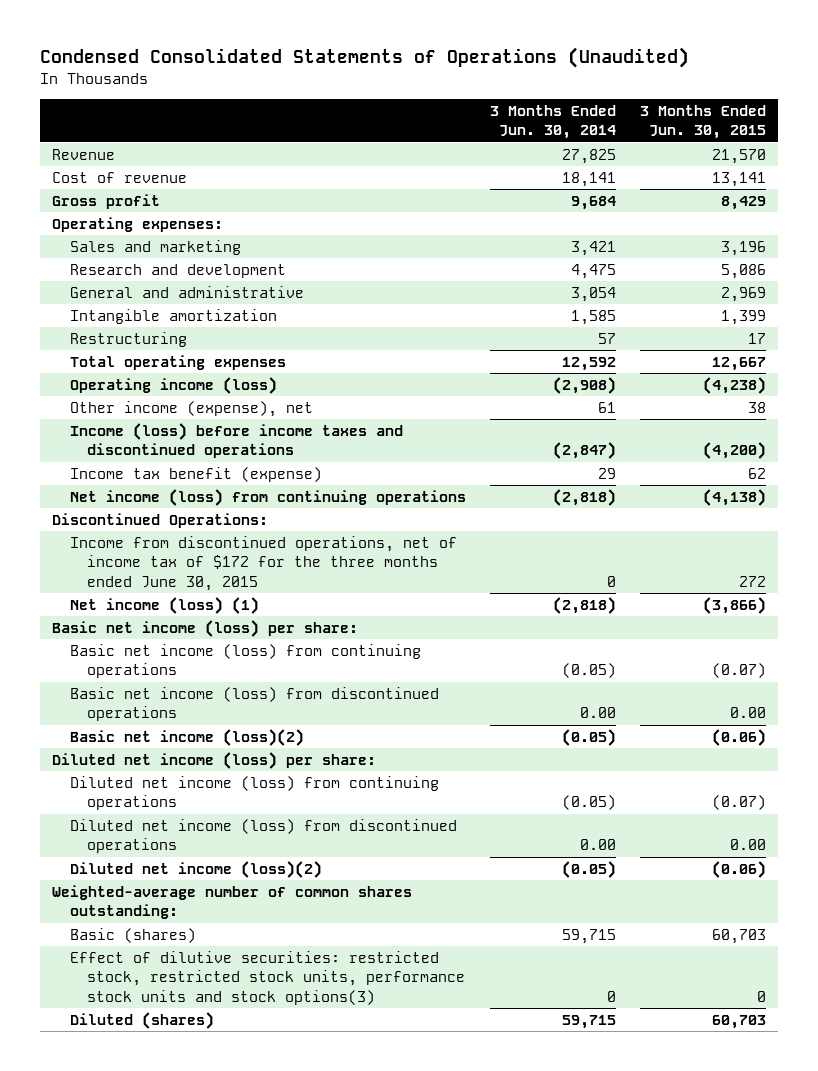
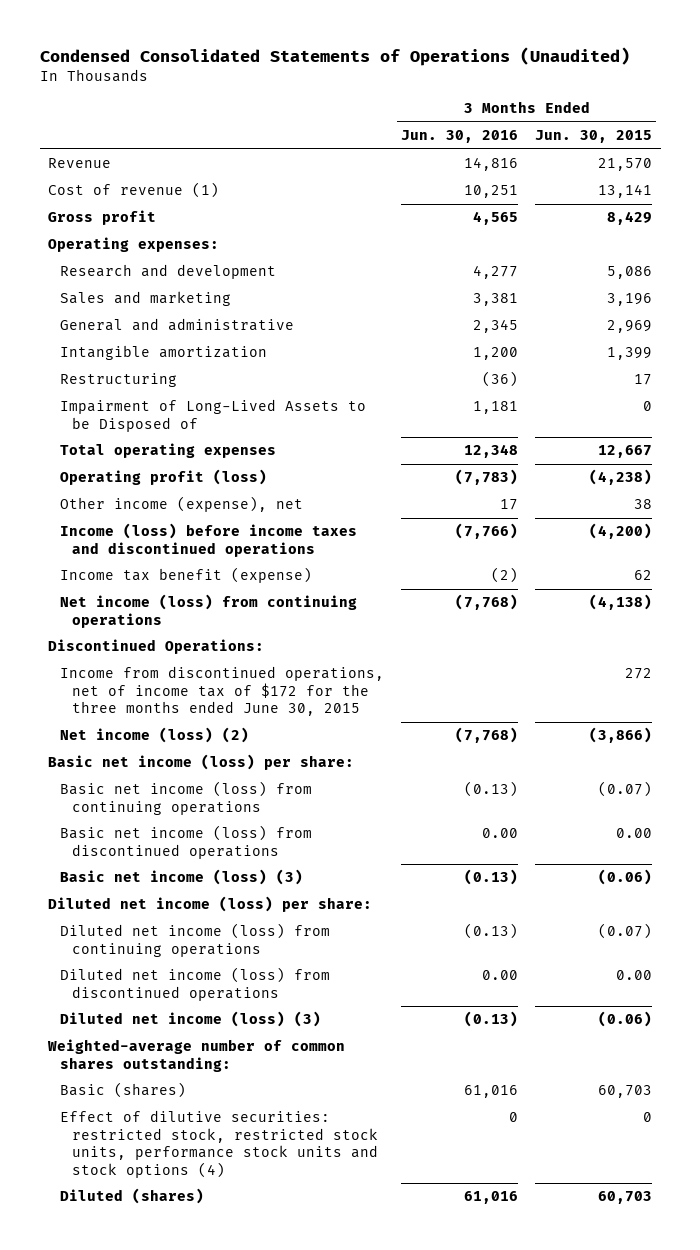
- | 3 Months Ended Jun. 30, 2014 | 3 Months Ended Jun. 30, 2015
+ | 3 Months Ended Jun. 30, 2016 | 3 Months Ended Jun. 30, 2015
- Cost of revenue | 18,141 | 13,141
+ Cost of revenue (1) | 10,251 | 13,141
moved down: Sales and marketing | 3,381 | 3,196
+ Impairment of Long-Lived Assets to be Disposed of | 1,181 | 0
- Operating income (loss) | (2,908) | (4,238)
+ Operating profit (loss) | (7,783) | (4,238)
- Net income (loss) (1) | (2,818) | (3,866)
+ Net income (loss) (2) | (7,768) | (3,866)
- Basic net income (loss)(2) | (0.05) | (0.06)
+ Basic net income (loss) (3) | (0.13) | (0.06)
- Diluted net income (loss)(2) | (0.05) | (0.06)
+ Diluted net income (loss) (3) | (0.13) | (0.06)
- Effect of dilutive securities: restricted stock, restricted stock units, performance stock units and stock options(3) | 0 | 0
+ Effect of dilutive securities: restricted stock, restricted stock units, performance stock units and stock options (4) | 0 | 0

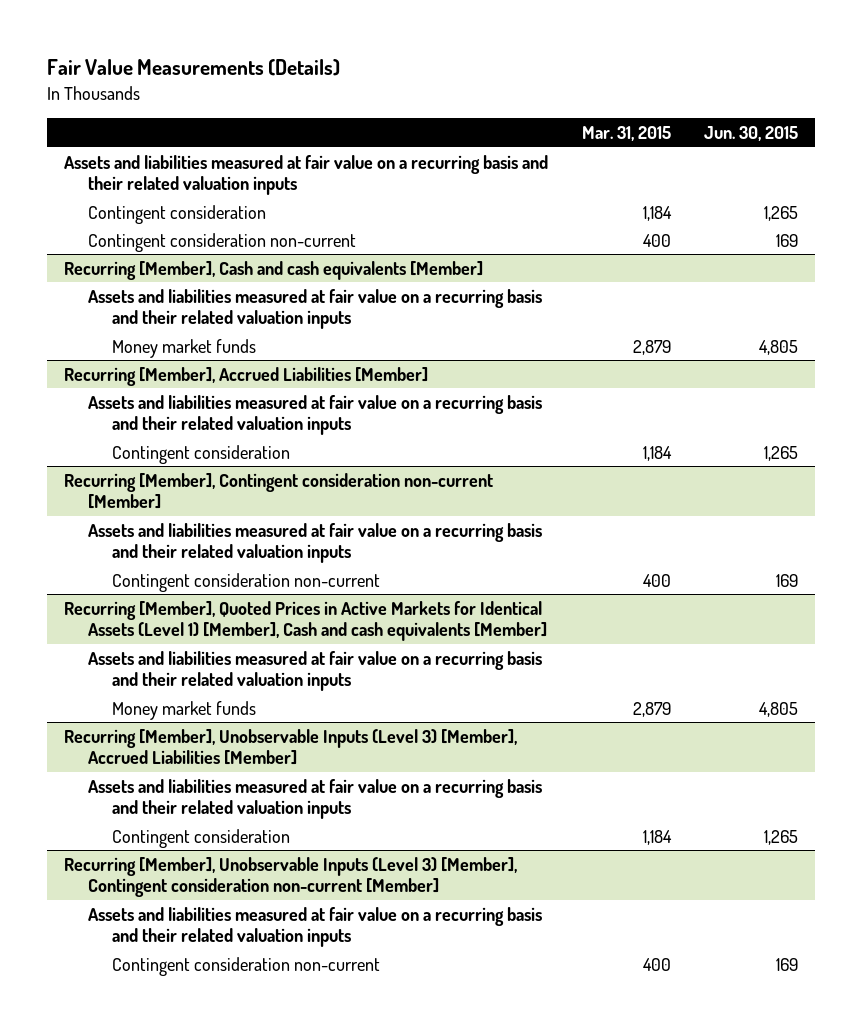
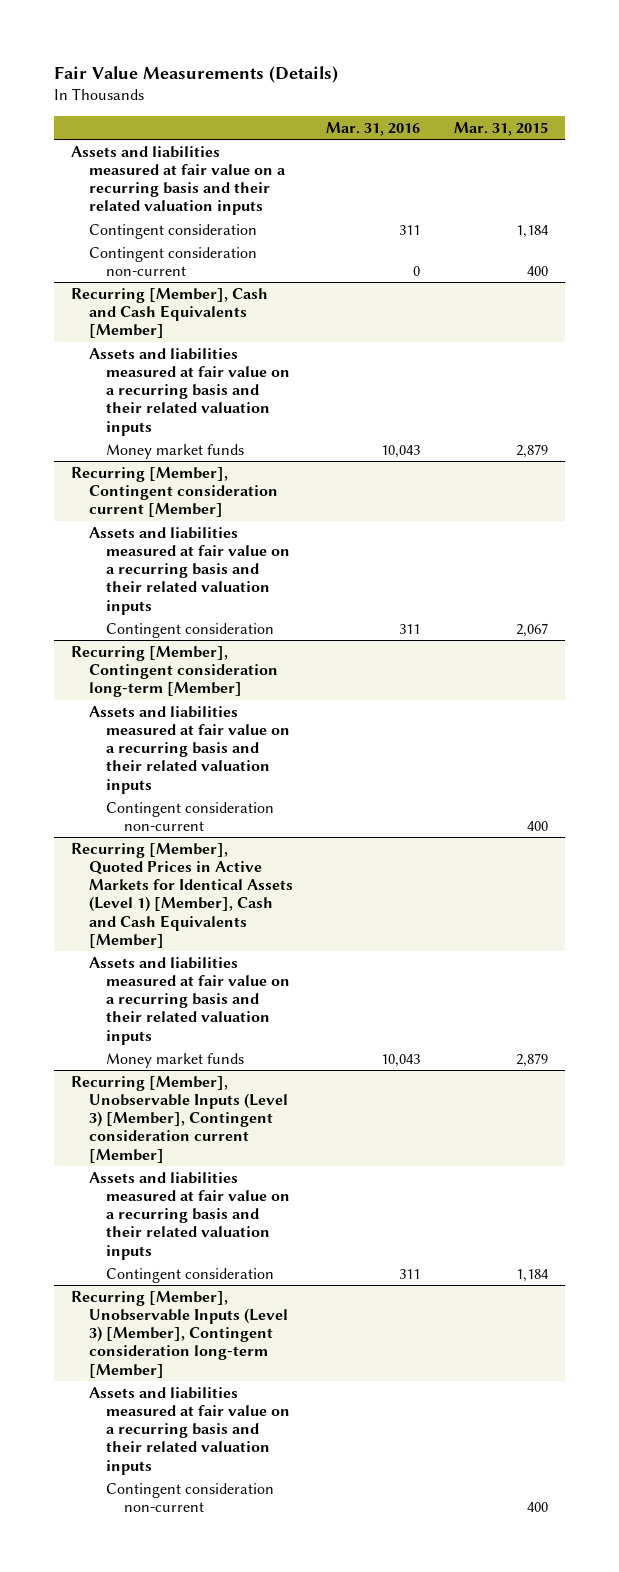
- | Mar. 31, 2015 | Jun. 30, 2015
+ | Mar. 31, 2016 | Mar. 31, 2015
- Recurring [Member], Cash and cash equivalents [Member]
+ Recurring [Member], Cash and Cash Equivalents [Member]
- Recurring [Member], Accrued Liabilities [Member]
+ Recurring [Member], Contingent consideration current [Member]
- Contingent consideration | 1,184 | 1,265
- Recurring [Member], Contingent consideration non-current [Member]
+ Contingent consideration | 311 | 2,067
+ Recurring [Member], Contingent consideration long-term [Member]
- Recurring [Member], Quoted Prices in Active Markets for Identical Assets (Level 1) [Member], Cash and cash equivalents [Member]
+ Recurring [Member], Quoted Prices in Active Markets for Identical Assets (Level 1) [Member], Cash and Cash Equivalents [Member]
- Recurring [Member], Unobservable Inputs (Level 3) [Member], Accrued Liabilities [Member]
+ Recurring [Member], Unobservable Inputs (Level 3) [Member], Contingent consideration current [Member]
- Recurring [Member], Unobservable Inputs (Level 3) [Member], Contingent consideration non-current [Member]
+ Recurring [Member], Unobservable Inputs (Level 3) [Member], Contingent consideration long-term [Member]

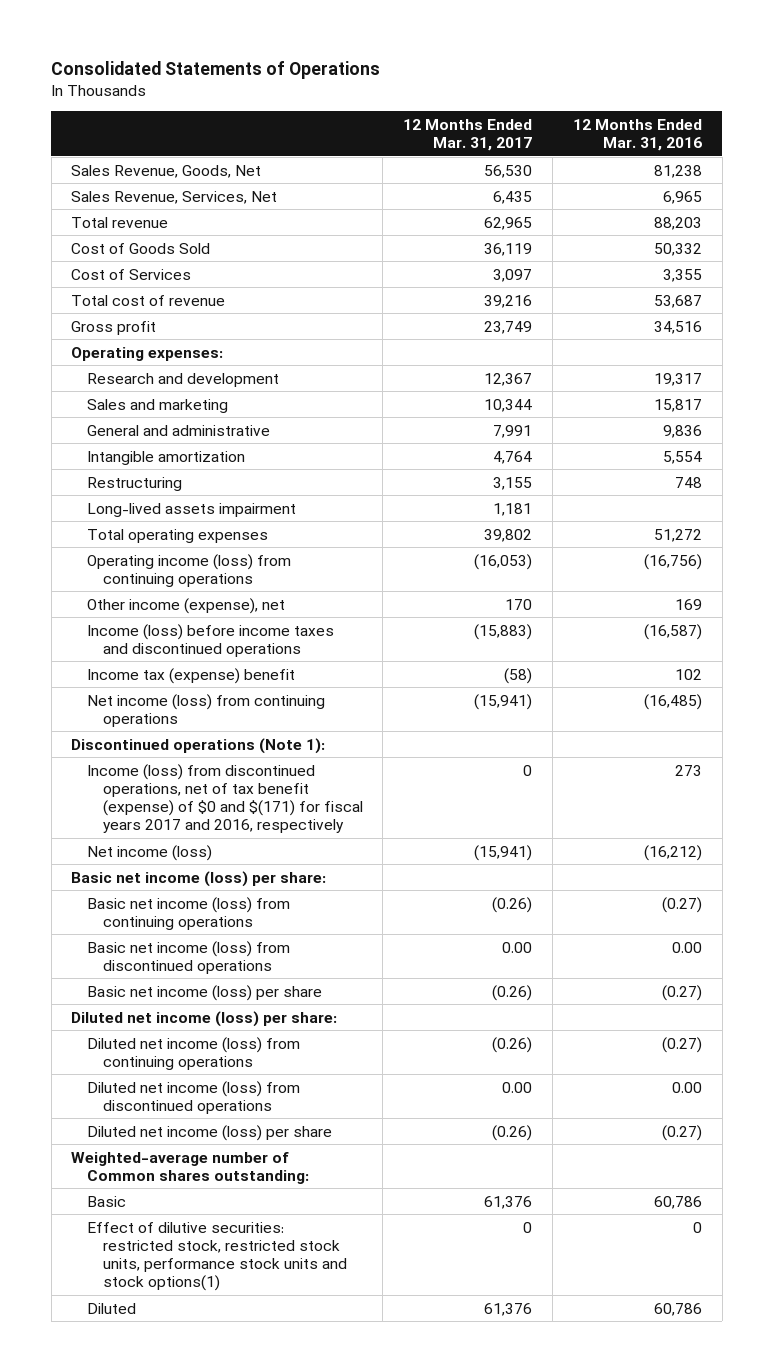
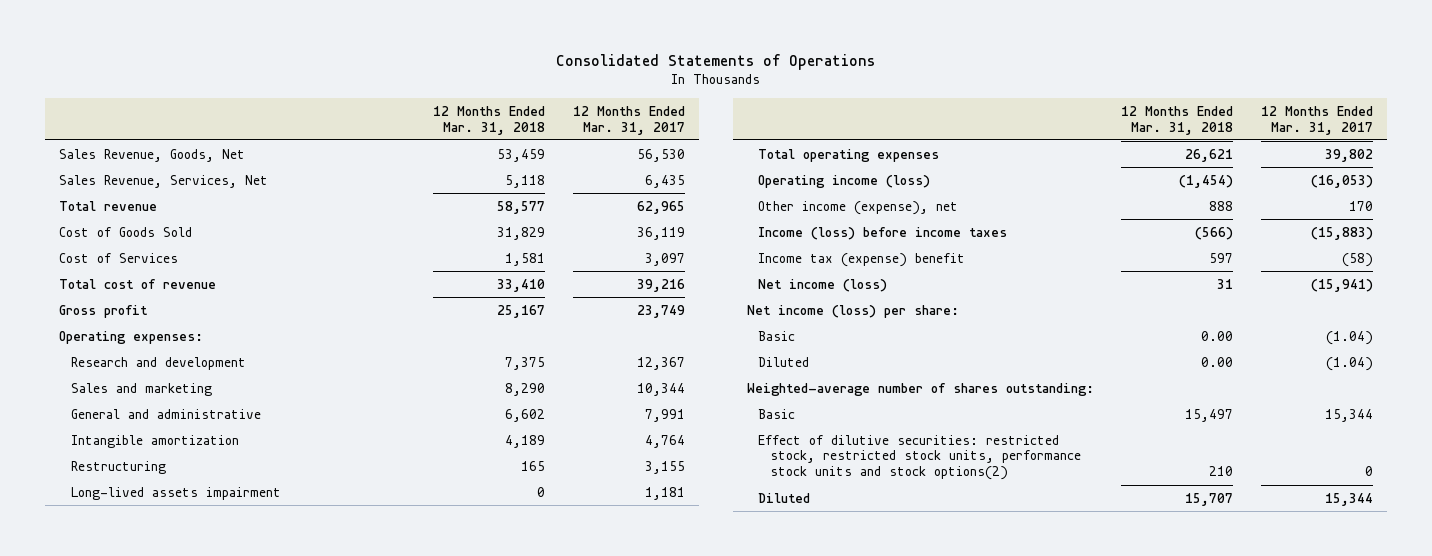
- | 12 Months Ended Mar. 31, 2017 | 12 Months Ended Mar. 31, 2016
+ | 12 Months Ended Mar. 31, 2018 | 12 Months Ended Mar. 31, 2017
- Operating income (loss) from continuing operations | (16,053) | (16,756)
+ Operating income (loss) | (1,454) | (16,053)
- Income (loss) before income taxes and discontinued operations | (15,883) | (16,587)
+ Income (loss) before income taxes | (566) | (15,883)
- Net income (loss) from continuing operations | (15,941) | (16,485)
- Discontinued operations (Note 1):
- Income (loss) from discontinued operations, net of tax benefit (expense) of $0 and $(171) for fiscal years 2017 and 2016, respectively | 0 | 273
- Basic net income (loss) per share:
- Basic net income (loss) from continuing operations | (0.26) | (0.27)
- Basic net income (loss) from discontinued operations | 0.00 | 0.00
- Basic net income (loss) per share | (0.26) | (0.27)
- Diluted net income (loss) per share:
- Diluted net income (loss) from continuing operations | (0.26) | (0.27)
- Diluted net income (loss) from discontinued operations | 0.00 | 0.00
- Diluted net income (loss) per share | (0.26) | (0.27)
- Weighted-average number of Common shares outstanding:
- Basic | 61,376 | 60,786
- Effect of dilutive securities: restricted stock, restricted stock units, performance stock units and stock options(1) | 0 | 0
- Diluted | 61,376 | 60,786
+ Net income (loss) per share:
+ Basic | 0.00 | (1.04)
+ Diluted | 0.00 | (1.04)
+ Weighted-average number of shares outstanding:
+ Basic | 15,497 | 15,344
+ Effect of dilutive securities: restricted stock, restricted stock units, performance stock units and stock options(2) | 210 | 0
+ Diluted | 15,707 | 15,344

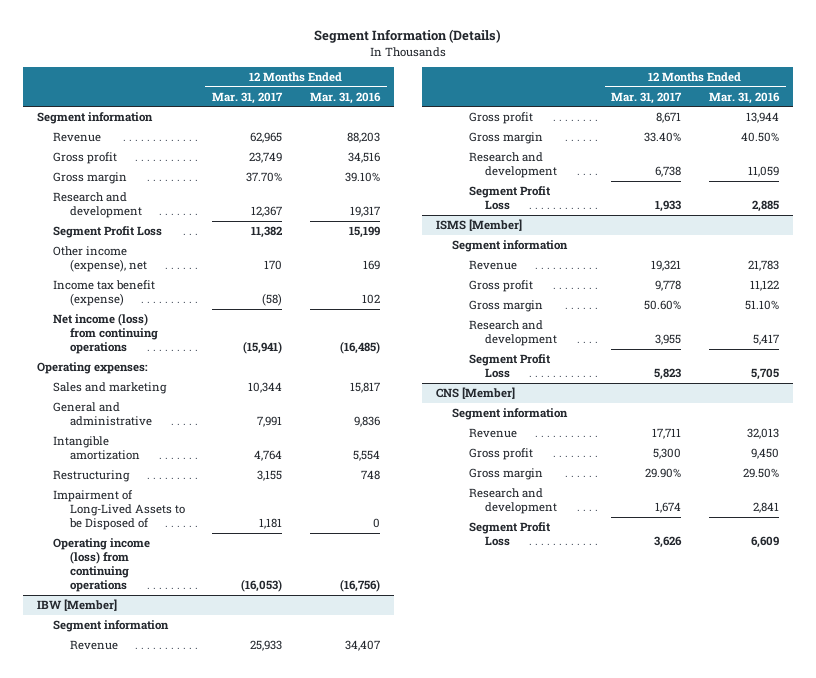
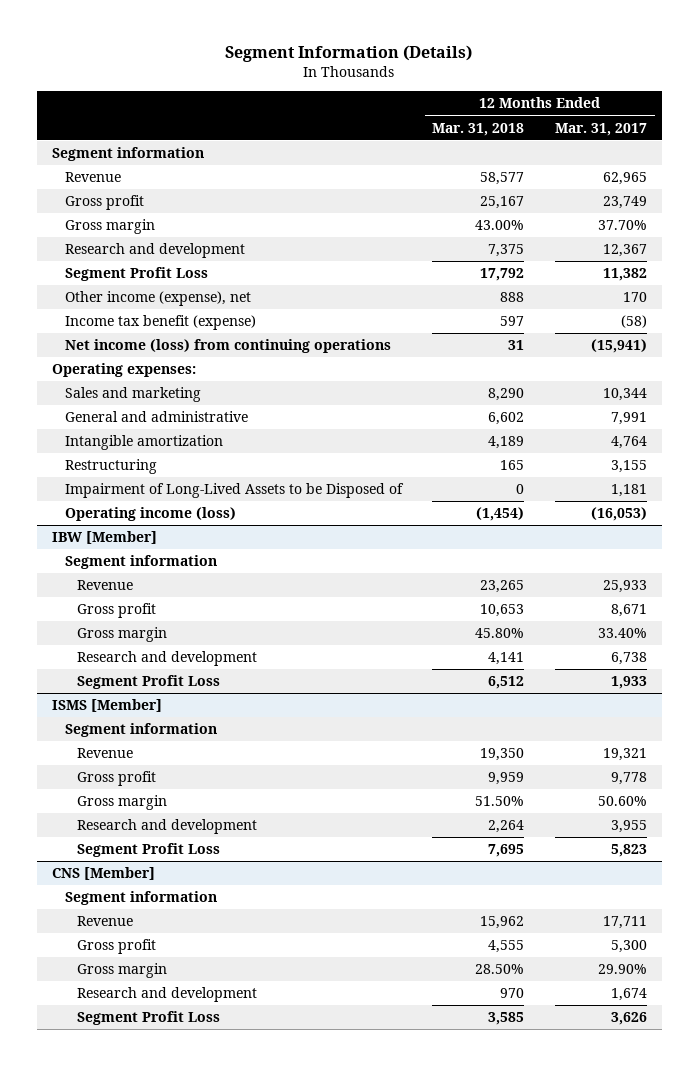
- | 12 Months Ended Mar. 31, 2017 | 12 Months Ended Mar. 31, 2016
+ | 12 Months Ended Mar. 31, 2018 | 12 Months Ended Mar. 31, 2017
- Operating income (loss) from continuing operations | (16,053) | (16,756)
+ Operating income (loss) | (1,454) | (16,053)

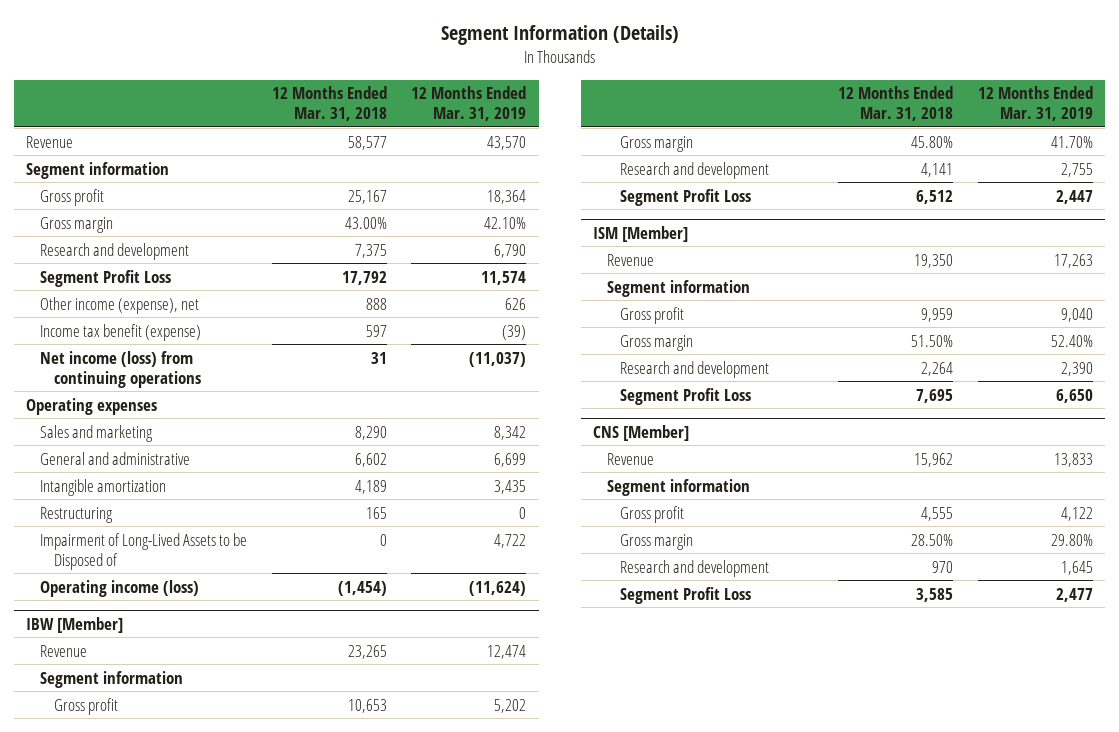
- | 12 Months Ended Mar. 31, 2018 | 12 Months Ended Mar. 31, 2017
+ | 12 Months Ended Mar. 31, 2018 | 12 Months Ended Mar. 31, 2019
moved down: Segment information
- Operating expenses:
+ Operating expenses
@ IBW [Member]
moved down: Segment information
- ISMS [Member]
- Segment information
+ ISM [Member]
+ Segment information
@ CNS [Member]
moved down: Segment information

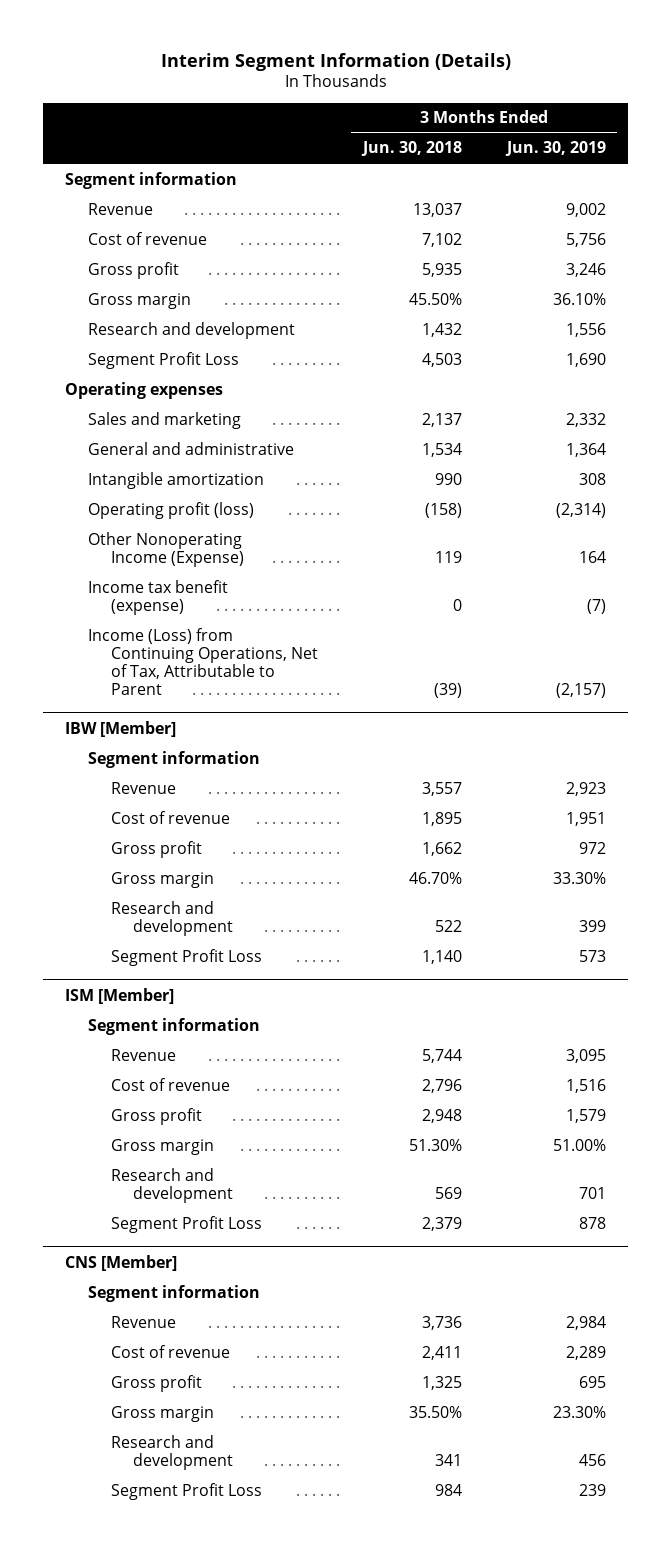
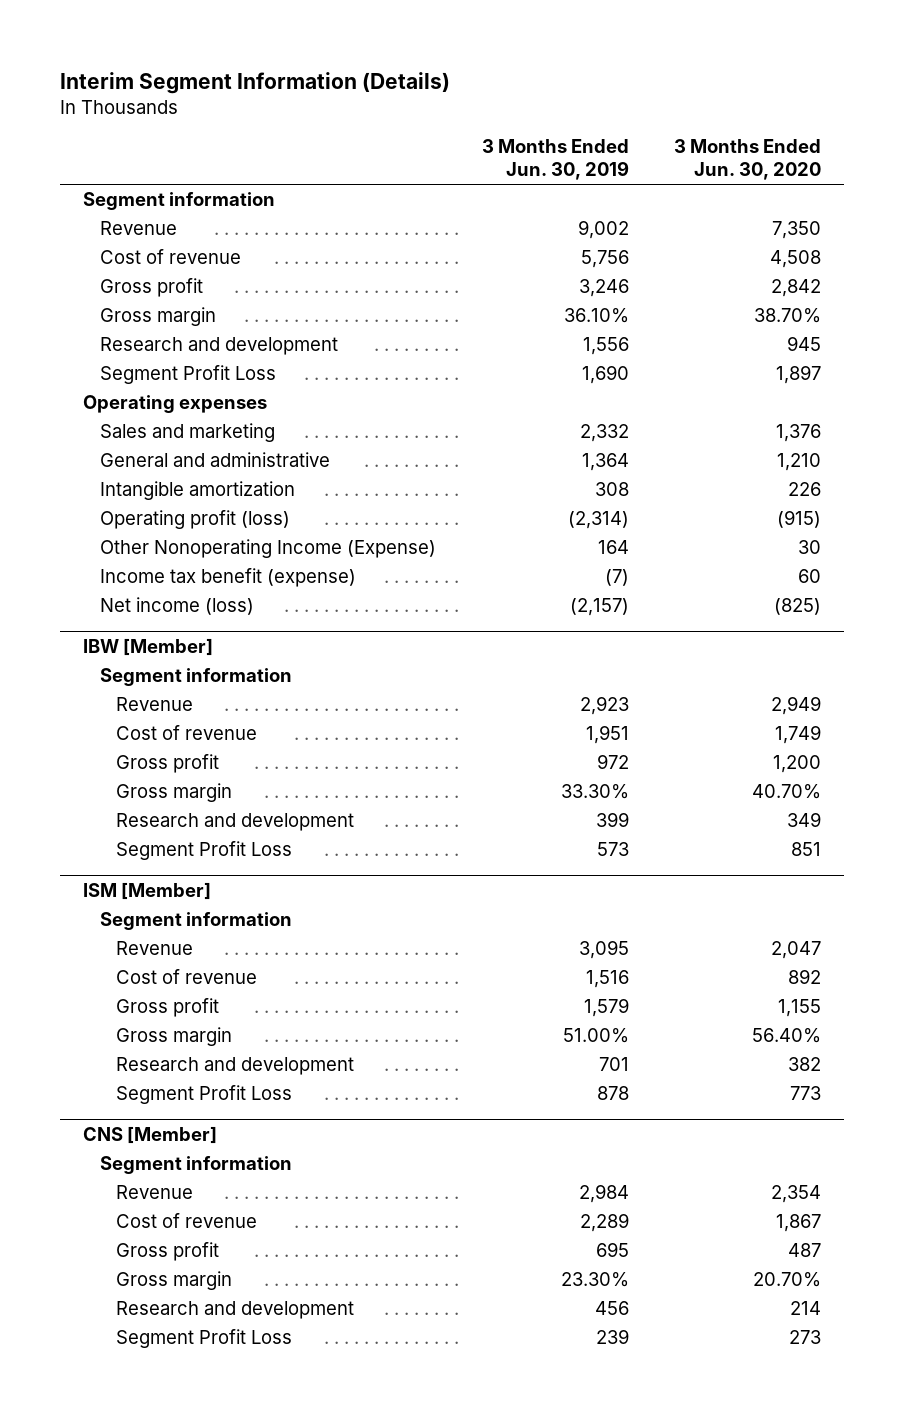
- | 3 Months Ended Jun. 30, 2018 | 3 Months Ended Jun. 30, 2019
+ | 3 Months Ended Jun. 30, 2019 | 3 Months Ended Jun. 30, 2020
- Income (Loss) from Continuing Operations, Net of Tax, Attributable to Parent | (39) | (2,157)
+ Net income (loss) | (2,157) | (825)

